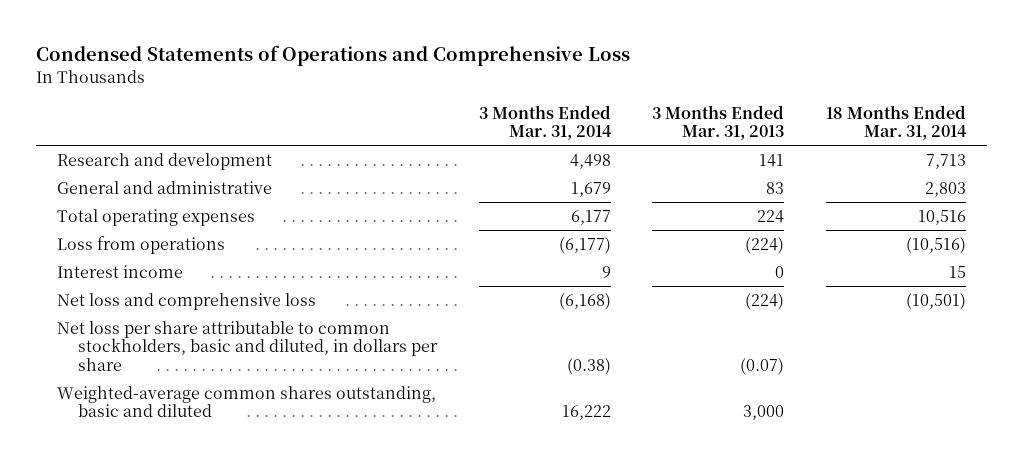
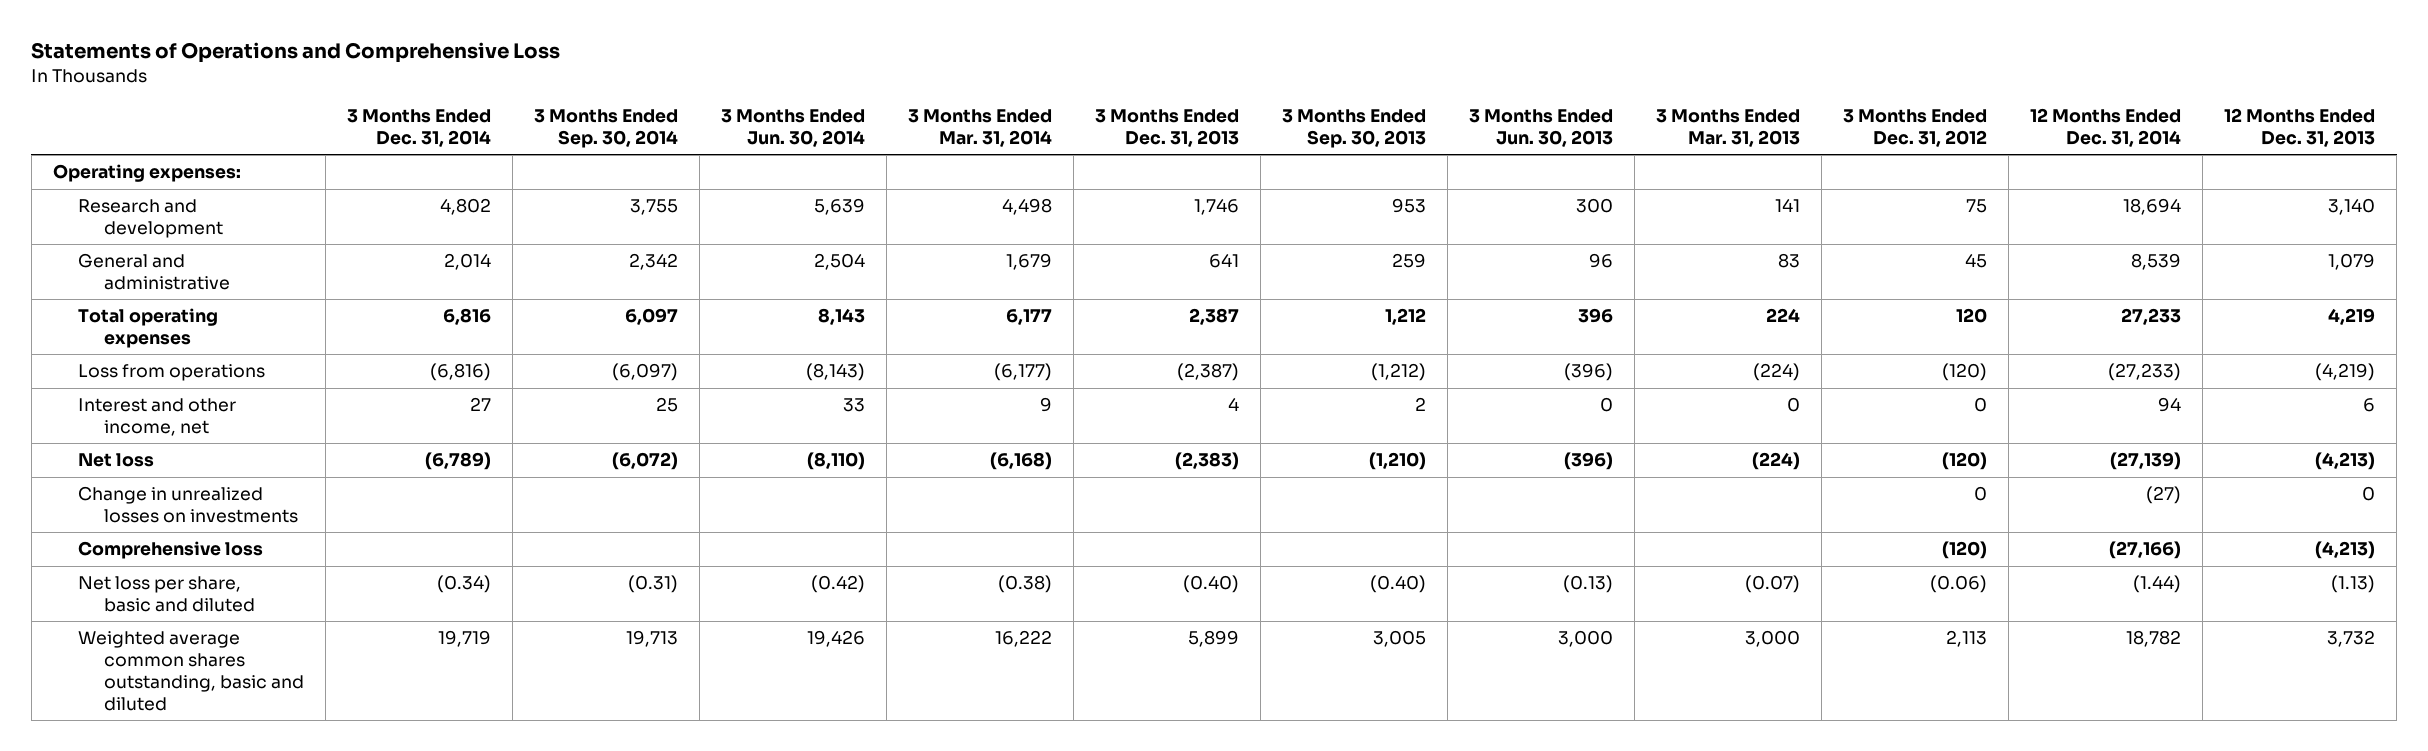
- Condensed Statements of Operations and Comprehensive Loss
+ Statements of Operations and Comprehensive Loss
- | 3 Months Ended Mar. 31, 2014 | 3 Months Ended Mar. 31, 2013 | 18 Months Ended Mar. 31, 2014
+ | 3 Months Ended Dec. 31, 2014 | 3 Months Ended Sep. 30, 2014 | 3 Months Ended Jun. 30, 2014 | 3 Months Ended Mar. 31, 2014 | 3 Months Ended Dec. 31, 2013 | 3 Months Ended Sep. 30, 2013 | 3 Months Ended Jun. 30, 2013 | 3 Months Ended Mar. 31, 2013 | 3 Months Ended Dec. 31, 2012 | 12 Months Ended Dec. 31, 2014 | 12 Months Ended Dec. 31, 2013
+ Operating expenses:
- Interest income | 9 | 0 | 15
- Net loss and comprehensive loss | (6,168) | (224) | (10,501)
- Net loss per share attributable to common stockholders, basic and diluted, in dollars per share | (0.38) | (0.07) |
- Weighted-average common shares outstanding, basic and diluted | 16,222 | 3,000 |
+ Interest and other income, net | 27 | 25 | 33 | 9 | 4 | 2 | 0 | 0 | 0 | 94 | 6
+ Net loss | (6,789) | (6,072) | (8,110) | (6,168) | (2,383) | (1,210) | (396) | (224) | (120) | (27,139) | (4,213)
+ Change in unrealized losses on investments | | | | | | | | | 0 | (27) | 0
+ Comprehensive loss | | | | | | | | | (120) | (27,166) | (4,213)
+ Net loss per share, basic and diluted | (0.34) | (0.31) | (0.42) | (0.38) | (0.40) | (0.40) | (0.13) | (0.07) | (0.06) | (1.44) | (1.13)
+ Weighted average common shares outstanding, basic and diluted | 19,719 | 19,713 | 19,426 | 16,222 | 5,899 | 3,005 | 3,000 | 3,000 | 2,113 | 18,782 | 3,732

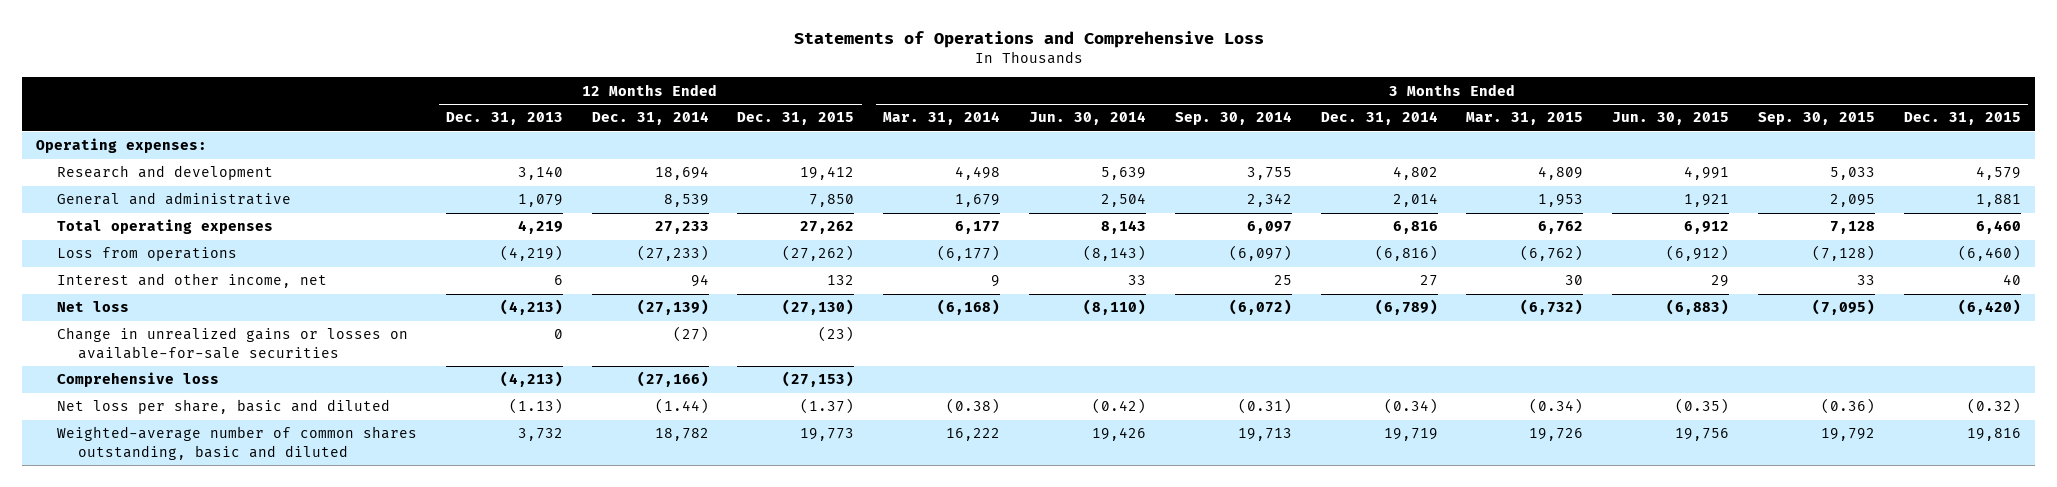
- | 3 Months Ended Dec. 31, 2014 | 3 Months Ended Sep. 30, 2014 | 3 Months Ended Jun. 30, 2014 | 3 Months Ended Mar. 31, 2014 | 3 Months Ended Dec. 31, 2013 | 3 Months Ended Sep. 30, 2013 | 3 Months Ended Jun. 30, 2013 | 3 Months Ended Mar. 31, 2013 | 3 Months Ended Dec. 31, 2012 | 12 Months Ended Dec. 31, 2014 | 12 Months Ended Dec. 31, 2013
+ | 12 Months Ended Dec. 31, 2013 | 12 Months Ended Dec. 31, 2014 | 12 Months Ended Dec. 31, 2015 | 3 Months Ended Mar. 31, 2014 | 3 Months Ended Jun. 30, 2014 | 3 Months Ended Sep. 30, 2014 | 3 Months Ended Dec. 31, 2014 | 3 Months Ended Mar. 31, 2015 | 3 Months Ended Jun. 30, 2015 | 3 Months Ended Sep. 30, 2015 | 3 Months Ended Dec. 31, 2015
- Change in unrealized losses on investments | | | | | | | | | 0 | (27) | 0
+ Change in unrealized gains or losses on available-for-sale securities | 0 | (27) | (23) | | | | | | | |
- Weighted average common shares outstanding, basic and diluted | 19,719 | 19,713 | 19,426 | 16,222 | 5,899 | 3,005 | 3,000 | 3,000 | 2,113 | 18,782 | 3,732
+ Weighted-average number of common shares outstanding, basic and diluted | 3,732 | 18,782 | 19,773 | 16,222 | 19,426 | 19,713 | 19,719 | 19,726 | 19,756 | 19,792 | 19,816

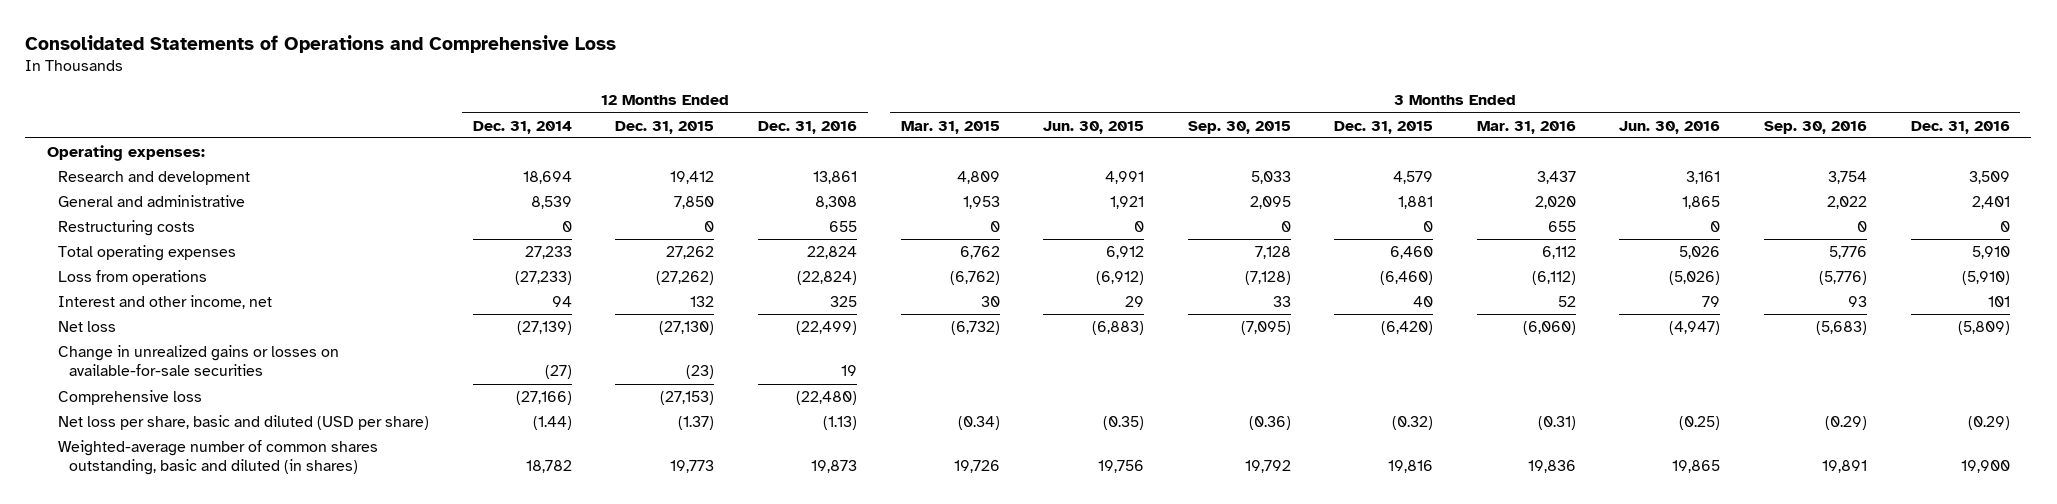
- Statements of Operations and Comprehensive Loss
+ Consolidated Statements of Operations and Comprehensive Loss
- | 12 Months Ended Dec. 31, 2013 | 12 Months Ended Dec. 31, 2014 | 12 Months Ended Dec. 31, 2015 | 3 Months Ended Mar. 31, 2014 | 3 Months Ended Jun. 30, 2014 | 3 Months Ended Sep. 30, 2014 | 3 Months Ended Dec. 31, 2014 | 3 Months Ended Mar. 31, 2015 | 3 Months Ended Jun. 30, 2015 | 3 Months Ended Sep. 30, 2015 | 3 Months Ended Dec. 31, 2015
+ | 12 Months Ended Dec. 31, 2014 | 12 Months Ended Dec. 31, 2015 | 12 Months Ended Dec. 31, 2016 | 3 Months Ended Mar. 31, 2015 | 3 Months Ended Jun. 30, 2015 | 3 Months Ended Sep. 30, 2015 | 3 Months Ended Dec. 31, 2015 | 3 Months Ended Mar. 31, 2016 | 3 Months Ended Jun. 30, 2016 | 3 Months Ended Sep. 30, 2016 | 3 Months Ended Dec. 31, 2016
+ Restructuring costs | 0 | 0 | 655 | 0 | 0 | 0 | 0 | 655 | 0 | 0 | 0
- Net loss per share, basic and diluted | (1.13) | (1.44) | (1.37) | (0.38) | (0.42) | (0.31) | (0.34) | (0.34) | (0.35) | (0.36) | (0.32)
- Weighted-average number of common shares outstanding, basic and diluted | 3,732 | 18,782 | 19,773 | 16,222 | 19,426 | 19,713 | 19,719 | 19,726 | 19,756 | 19,792 | 19,816
+ Net loss per share, basic and diluted (USD per share) | (1.44) | (1.37) | (1.13) | (0.34) | (0.35) | (0.36) | (0.32) | (0.31) | (0.25) | (0.29) | (0.29)
+ Weighted-average number of common shares outstanding, basic and diluted (in shares) | 18,782 | 19,773 | 19,873 | 19,726 | 19,756 | 19,792 | 19,816 | 19,836 | 19,865 | 19,891 | 19,900

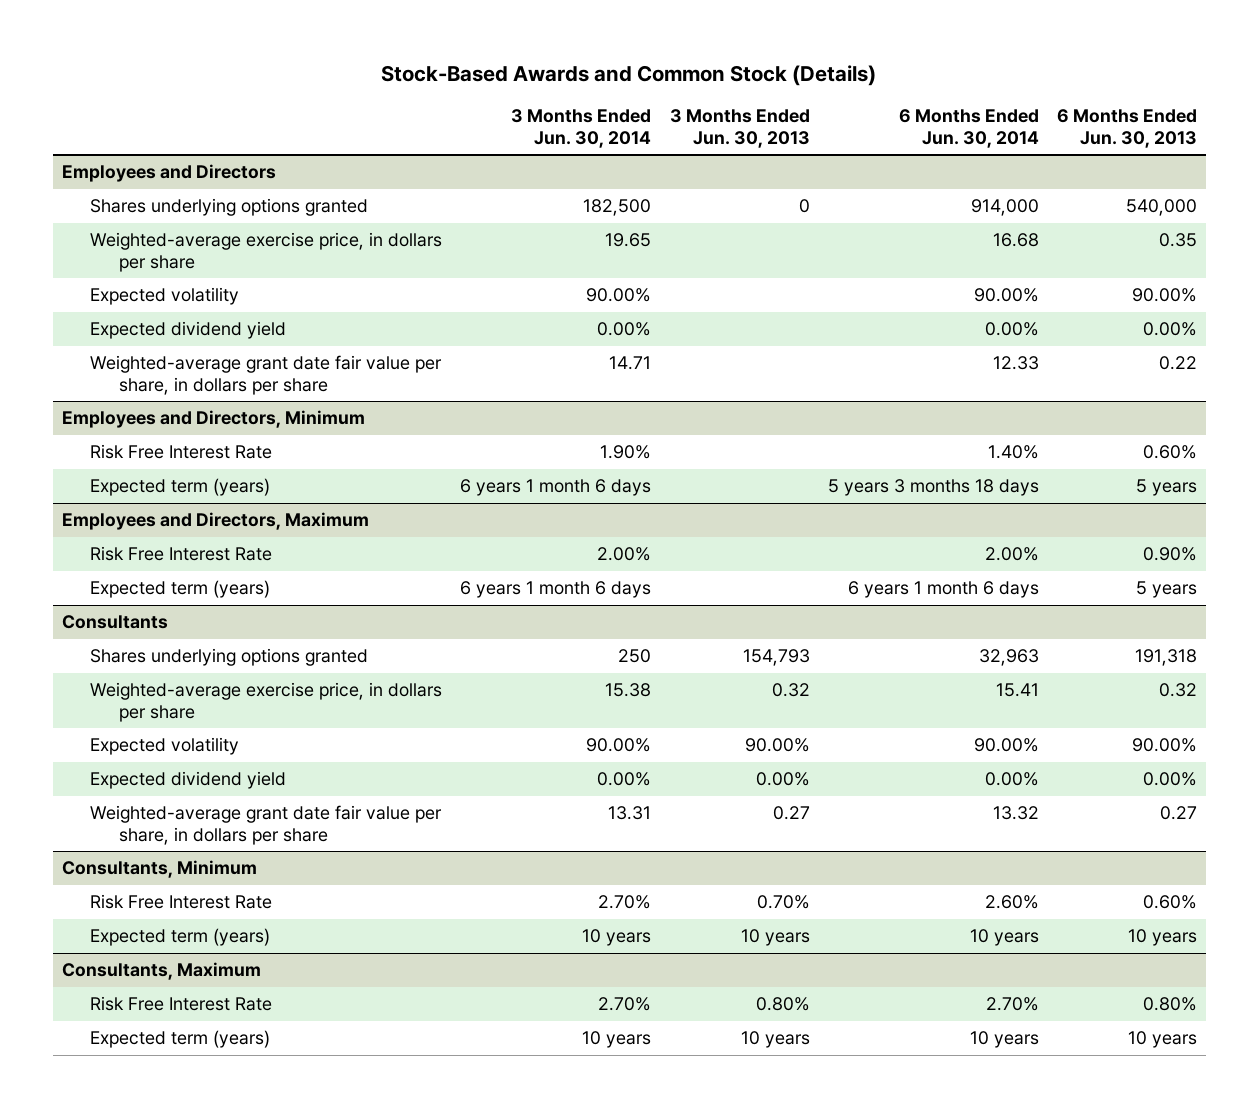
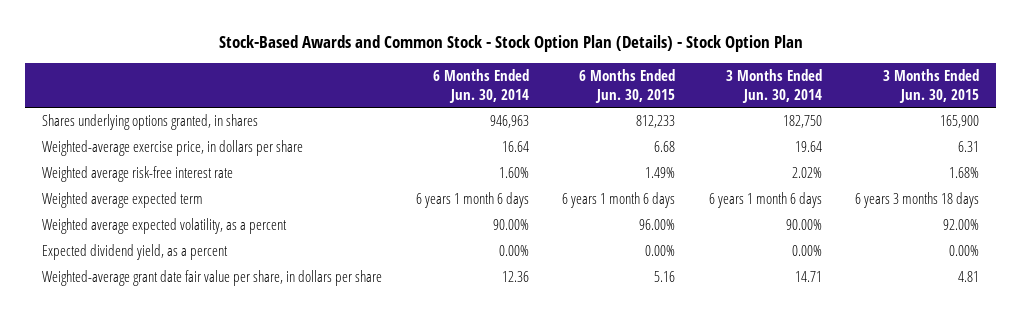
- Stock-Based Awards and Common Stock (Details)
+ Stock-Based Awards and Common Stock - Stock Option Plan (Details) - Stock Option Plan
- | 3 Months Ended Jun. 30, 2014 | 3 Months Ended Jun. 30, 2013 | 6 Months Ended Jun. 30, 2014 | 6 Months Ended Jun. 30, 2013
+ | 6 Months Ended Jun. 30, 2014 | 6 Months Ended Jun. 30, 2015 | 3 Months Ended Jun. 30, 2014 | 3 Months Ended Jun. 30, 2015
- Employees and Directors
- Shares underlying options granted | 182,500 | 0 | 914,000 | 540,000
- Weighted-average exercise price, in dollars per share | 19.65 | | 16.68 | 0.35
- Expected volatility | 90.00% | | 90.00% | 90.00%
- Expected dividend yield | 0.00% | | 0.00% | 0.00%
- Weighted-average grant date fair value per share, in dollars per share | 14.71 | | 12.33 | 0.22
- Employees and Directors, Minimum
- Risk Free Interest Rate | 1.90% | | 1.40% | 0.60%
- Expected term (years) | 6 years 1 month 6 days | | 5 years 3 months 18 days | 5 years
- Employees and Directors, Maximum
- Risk Free Interest Rate | 2.00% | | 2.00% | 0.90%
- Expected term (years) | 6 years 1 month 6 days | | 6 years 1 month 6 days | 5 years
- Consultants
- Shares underlying options granted | 250 | 154,793 | 32,963 | 191,318
- Weighted-average exercise price, in dollars per share | 15.38 | 0.32 | 15.41 | 0.32
- Expected volatility | 90.00% | 90.00% | 90.00% | 90.00%
- Expected dividend yield | 0.00% | 0.00% | 0.00% | 0.00%
- Weighted-average grant date fair value per share, in dollars per share | 13.31 | 0.27 | 13.32 | 0.27
- Consultants, Minimum
- Risk Free Interest Rate | 2.70% | 0.70% | 2.60% | 0.60%
- Expected term (years) | 10 years | 10 years | 10 years | 10 years
- Consultants, Maximum
- Risk Free Interest Rate | 2.70% | 0.80% | 2.70% | 0.80%
- Expected term (years) | 10 years | 10 years | 10 years | 10 years
+ Shares underlying options granted, in shares | 946,963 | 812,233 | 182,750 | 165,900
+ Weighted-average exercise price, in dollars per share | 16.64 | 6.68 | 19.64 | 6.31
+ Weighted average risk-free interest rate | 1.60% | 1.49% | 2.02% | 1.68%
+ Weighted average expected term | 6 years 1 month 6 days | 6 years 1 month 6 days | 6 years 1 month 6 days | 6 years 3 months 18 days
+ Weighted average expected volatility, as a percent | 90.00% | 96.00% | 90.00% | 92.00%
+ Expected dividend yield, as a percent | 0.00% | 0.00% | 0.00% | 0.00%
+ Weighted-average grant date fair value per share, in dollars per share | 12.36 | 5.16 | 14.71 | 4.81

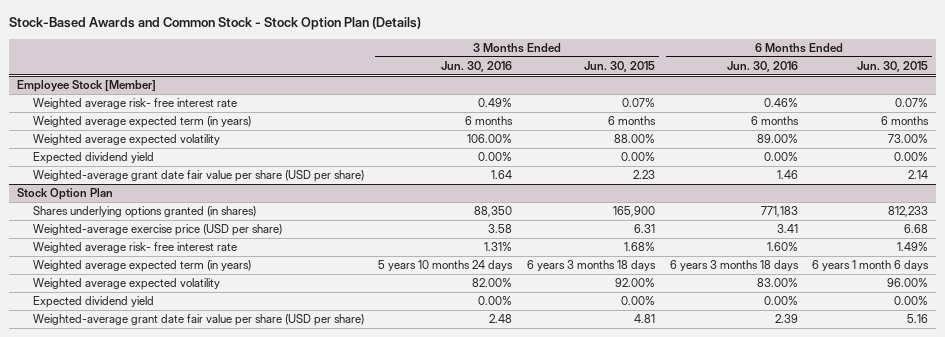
- Stock-Based Awards and Common Stock - Stock Option Plan (Details) - Stock Option Plan
+ Stock-Based Awards and Common Stock - Stock Option Plan (Details)
- | 6 Months Ended Jun. 30, 2014 | 6 Months Ended Jun. 30, 2015 | 3 Months Ended Jun. 30, 2014 | 3 Months Ended Jun. 30, 2015
+ | 3 Months Ended Jun. 30, 2016 | 3 Months Ended Jun. 30, 2015 | 6 Months Ended Jun. 30, 2016 | 6 Months Ended Jun. 30, 2015
- Shares underlying options granted, in shares | 946,963 | 812,233 | 182,750 | 165,900
- Weighted-average exercise price, in dollars per share | 16.64 | 6.68 | 19.64 | 6.31
- Weighted average risk-free interest rate | 1.60% | 1.49% | 2.02% | 1.68%
- Weighted average expected term | 6 years 1 month 6 days | 6 years 1 month 6 days | 6 years 1 month 6 days | 6 years 3 months 18 days
- Weighted average expected volatility, as a percent | 90.00% | 96.00% | 90.00% | 92.00%
- Expected dividend yield, as a percent | 0.00% | 0.00% | 0.00% | 0.00%
- Weighted-average grant date fair value per share, in dollars per share | 12.36 | 5.16 | 14.71 | 4.81
+ Employee Stock [Member]
+ Weighted average risk- free interest rate | 0.49% | 0.07% | 0.46% | 0.07%
+ Weighted average expected term (in years) | 6 months | 6 months | 6 months | 6 months
+ Weighted average expected volatility | 106.00% | 88.00% | 89.00% | 73.00%
+ Expected dividend yield | 0.00% | 0.00% | 0.00% | 0.00%
+ Weighted-average grant date fair value per share (USD per share) | 1.64 | 2.23 | 1.46 | 2.14
+ Stock Option Plan
+ Shares underlying options granted (in shares) | 88,350 | 165,900 | 771,183 | 812,233
+ Weighted-average exercise price (USD per share) | 3.58 | 6.31 | 3.41 | 6.68
+ Weighted average risk- free interest rate | 1.31% | 1.68% | 1.60% | 1.49%
+ Weighted average expected term (in years) | 5 years 10 months 24 days | 6 years 3 months 18 days | 6 years 3 months 18 days | 6 years 1 month 6 days
+ Weighted average expected volatility | 82.00% | 92.00% | 83.00% | 96.00%
+ Expected dividend yield | 0.00% | 0.00% | 0.00% | 0.00%
+ Weighted-average grant date fair value per share (USD per share) | 2.48 | 4.81 | 2.39 | 5.16

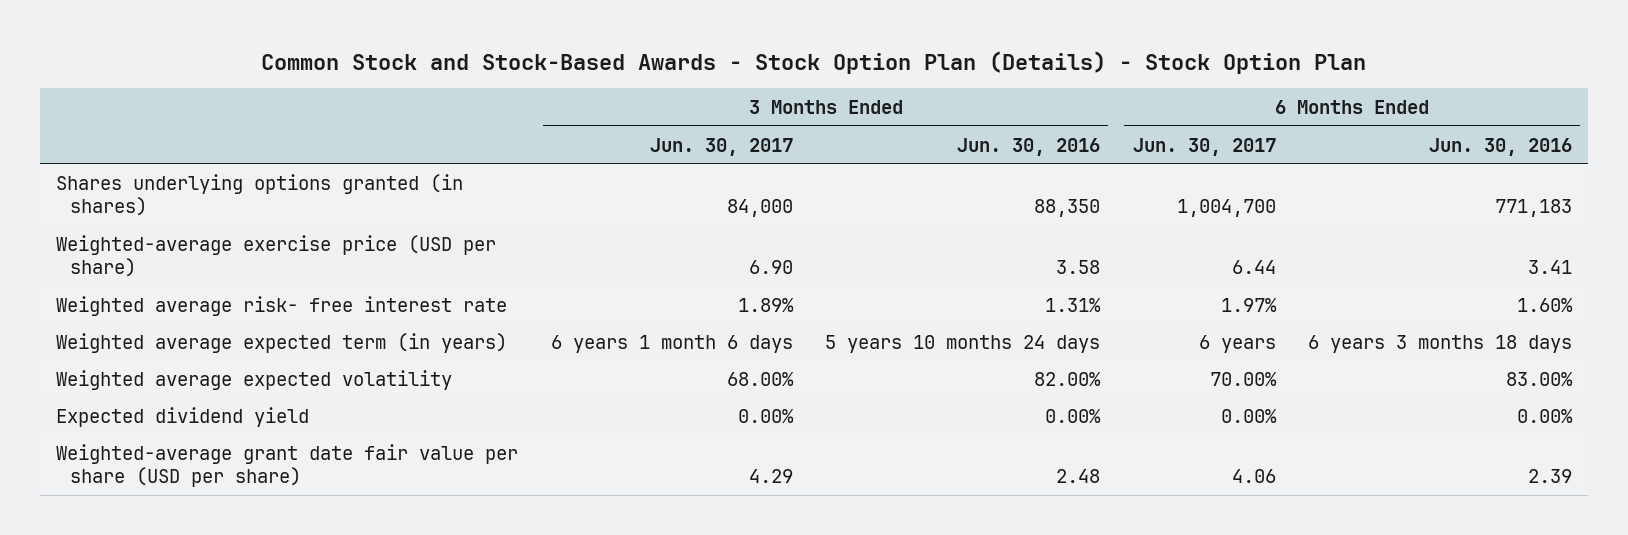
- Stock-Based Awards and Common Stock - Stock Option Plan (Details)
+ Common Stock and Stock-Based Awards - Stock Option Plan (Details) - Stock Option Plan
- | 3 Months Ended Jun. 30, 2016 | 3 Months Ended Jun. 30, 2015 | 6 Months Ended Jun. 30, 2016 | 6 Months Ended Jun. 30, 2015
+ | 3 Months Ended Jun. 30, 2017 | 3 Months Ended Jun. 30, 2016 | 6 Months Ended Jun. 30, 2017 | 6 Months Ended Jun. 30, 2016
- Employee Stock [Member]
- Weighted average risk- free interest rate | 0.49% | 0.07% | 0.46% | 0.07%
- Weighted average expected term (in years) | 6 months | 6 months | 6 months | 6 months
- Weighted average expected volatility | 106.00% | 88.00% | 89.00% | 73.00%
- Expected dividend yield | 0.00% | 0.00% | 0.00% | 0.00%
- Weighted-average grant date fair value per share (USD per share) | 1.64 | 2.23 | 1.46 | 2.14
- Stock Option Plan

